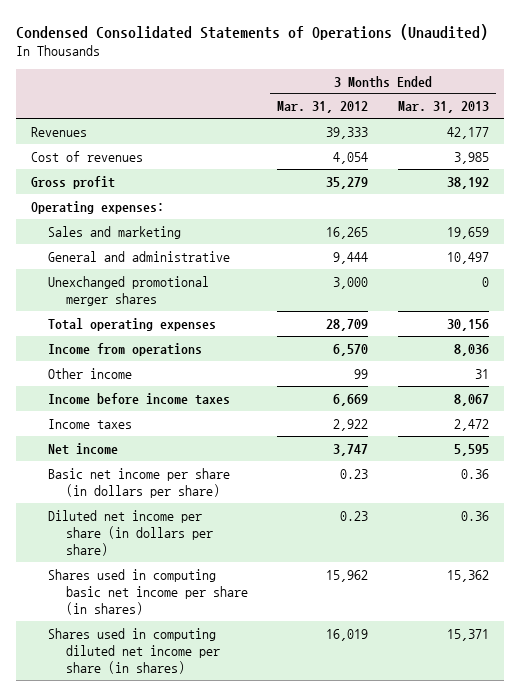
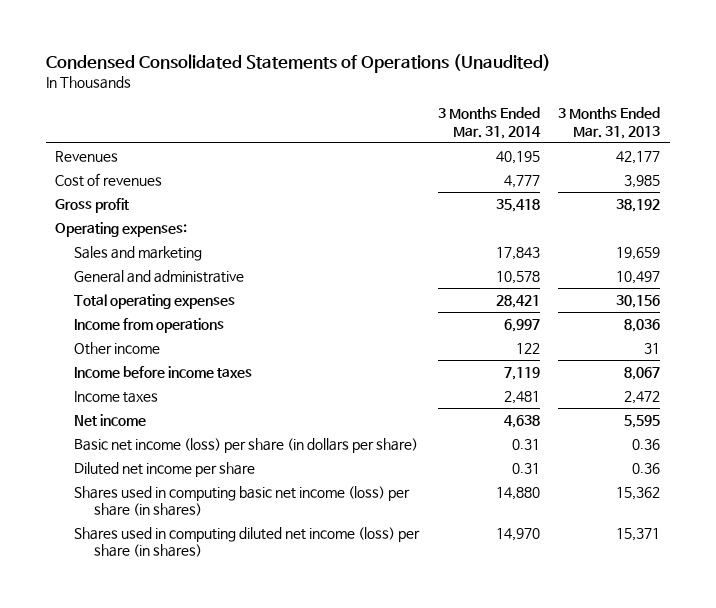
- | 3 Months Ended Mar. 31, 2012 | 3 Months Ended Mar. 31, 2013
+ | 3 Months Ended Mar. 31, 2014 | 3 Months Ended Mar. 31, 2013
- Unexchanged promotional merger shares | 3,000 | 0
- Basic net income per share (in dollars per share) | 0.23 | 0.36
- Diluted net income per share (in dollars per share) | 0.23 | 0.36
- Shares used in computing basic net income per share (in shares) | 15,962 | 15,362
- Shares used in computing diluted net income per share (in shares) | 16,019 | 15,371
+ Basic net income (loss) per share (in dollars per share) | 0.31 | 0.36
+ Diluted net income per share | 0.31 | 0.36
+ Shares used in computing basic net income (loss) per share (in shares) | 14,880 | 15,362
+ Shares used in computing diluted net income (loss) per share (in shares) | 14,970 | 15,371

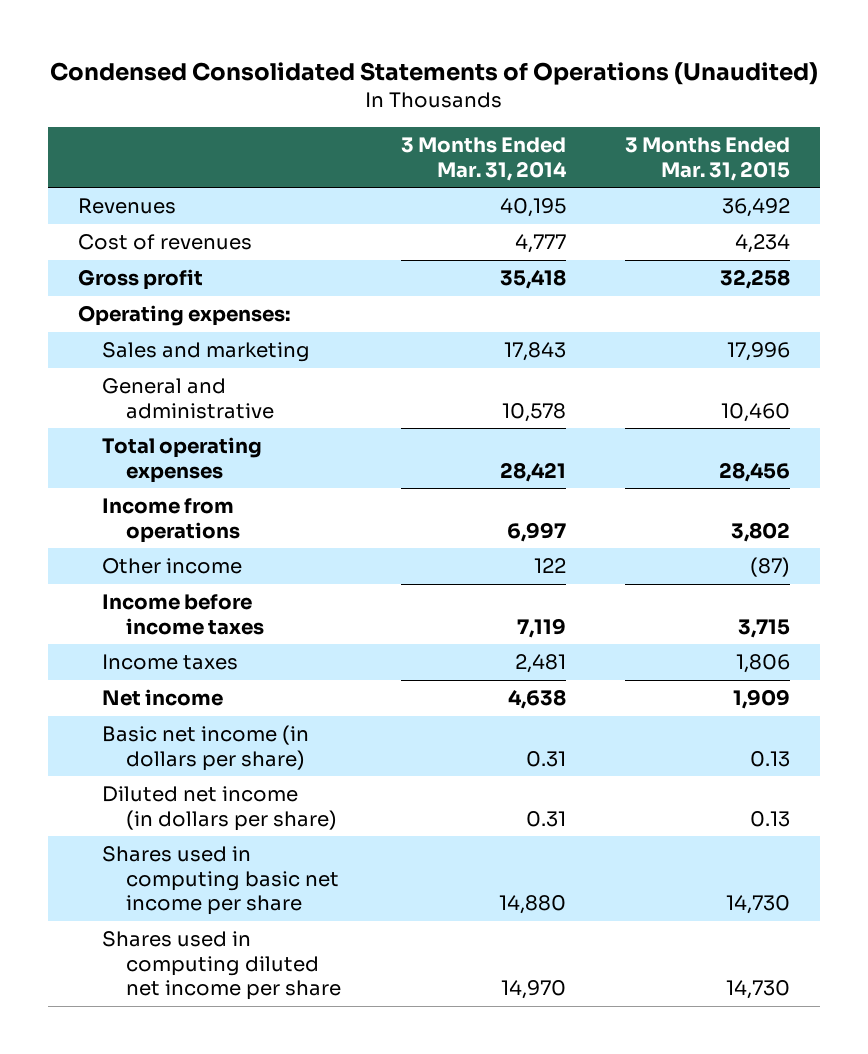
- | 3 Months Ended Mar. 31, 2014 | 3 Months Ended Mar. 31, 2013
+ | 3 Months Ended Mar. 31, 2014 | 3 Months Ended Mar. 31, 2015
- Basic net income (loss) per share (in dollars per share) | 0.31 | 0.36
- Diluted net income per share | 0.31 | 0.36
- Shares used in computing basic net income (loss) per share (in shares) | 14,880 | 15,362
- Shares used in computing diluted net income (loss) per share (in shares) | 14,970 | 15,371
+ Basic net income (in dollars per share) | 0.31 | 0.13
+ Diluted net income (in dollars per share) | 0.31 | 0.13
+ Shares used in computing basic net income per share | 14,880 | 14,730
+ Shares used in computing diluted net income per share | 14,970 | 14,730

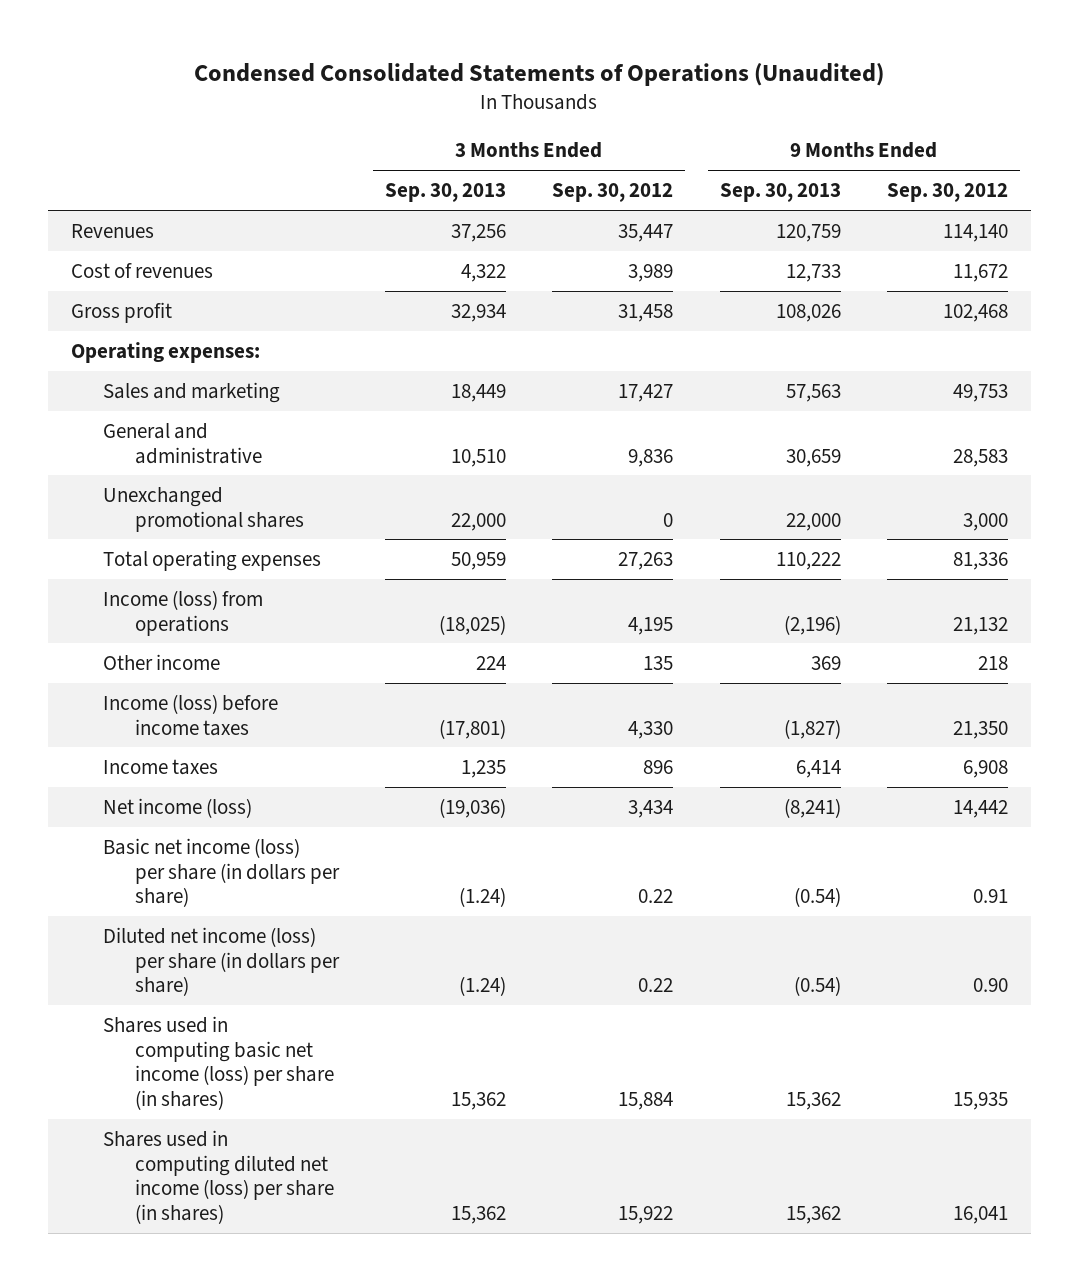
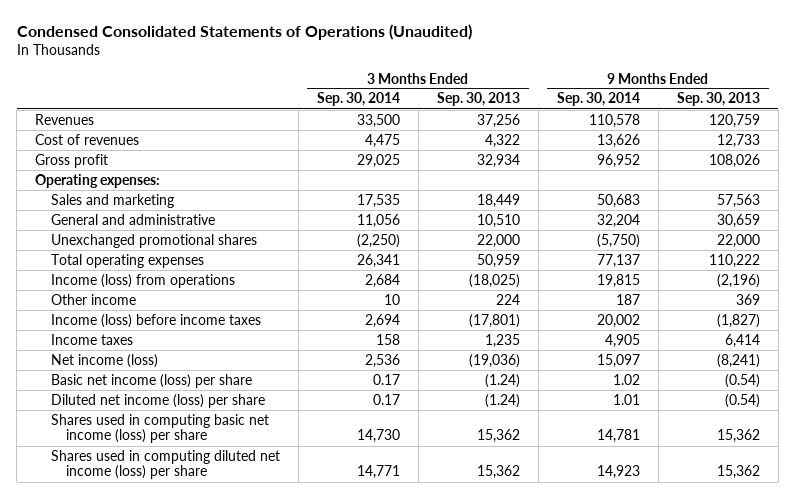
- | 3 Months Ended Sep. 30, 2013 | 3 Months Ended Sep. 30, 2012 | 9 Months Ended Sep. 30, 2013 | 9 Months Ended Sep. 30, 2012
+ | 3 Months Ended Sep. 30, 2014 | 3 Months Ended Sep. 30, 2013 | 9 Months Ended Sep. 30, 2014 | 9 Months Ended Sep. 30, 2013
- Basic net income (loss) per share (in dollars per share) | (1.24) | 0.22 | (0.54) | 0.91
- Diluted net income (loss) per share (in dollars per share) | (1.24) | 0.22 | (0.54) | 0.90
- Shares used in computing basic net income (loss) per share (in shares) | 15,362 | 15,884 | 15,362 | 15,935
- Shares used in computing diluted net income (loss) per share (in shares) | 15,362 | 15,922 | 15,362 | 16,041
+ Basic net income (loss) per share | 0.17 | (1.24) | 1.02 | (0.54)
+ Diluted net income (loss) per share | 0.17 | (1.24) | 1.01 | (0.54)
+ Shares used in computing basic net income (loss) per share | 14,730 | 15,362 | 14,781 | 15,362
+ Shares used in computing diluted net income (loss) per share | 14,771 | 15,362 | 14,923 | 15,362

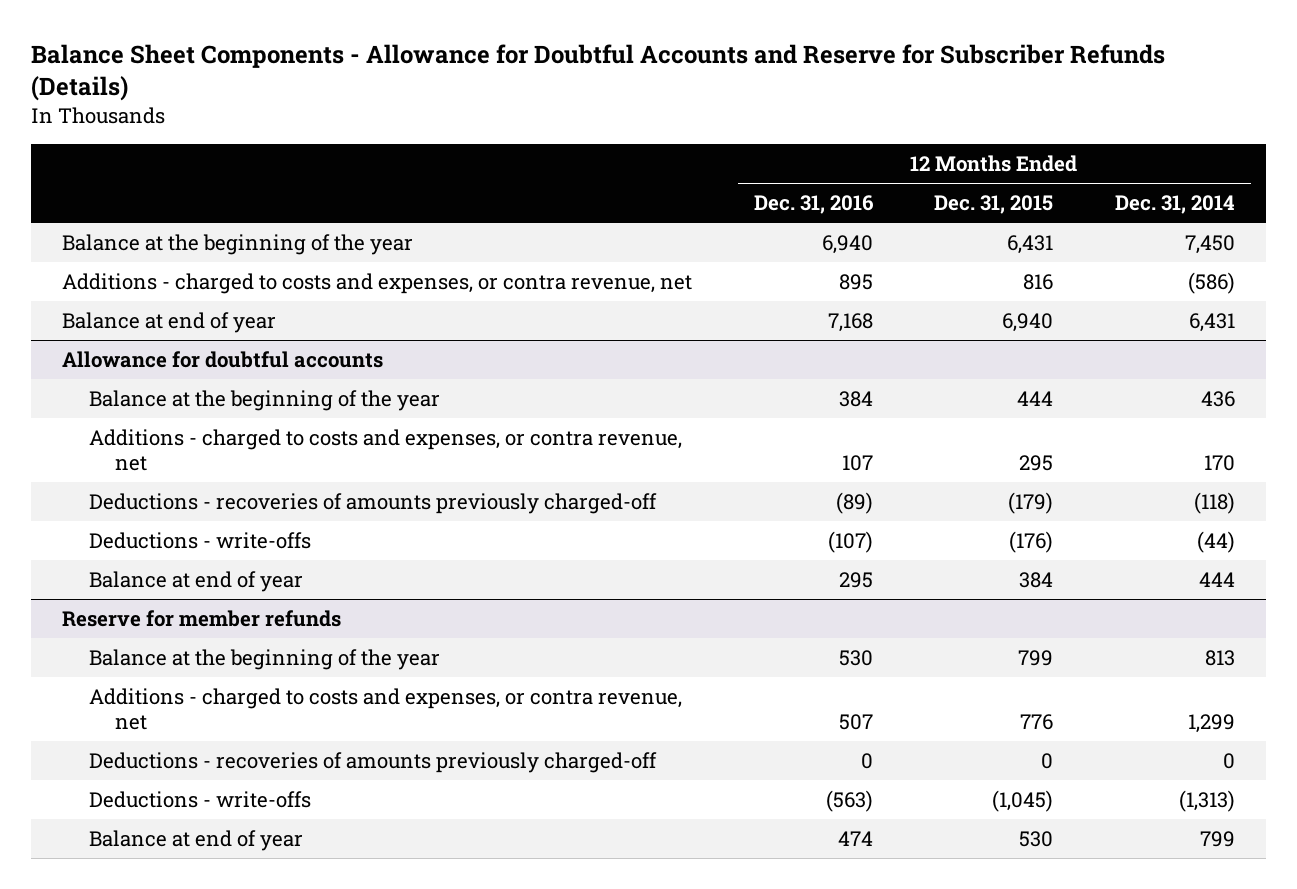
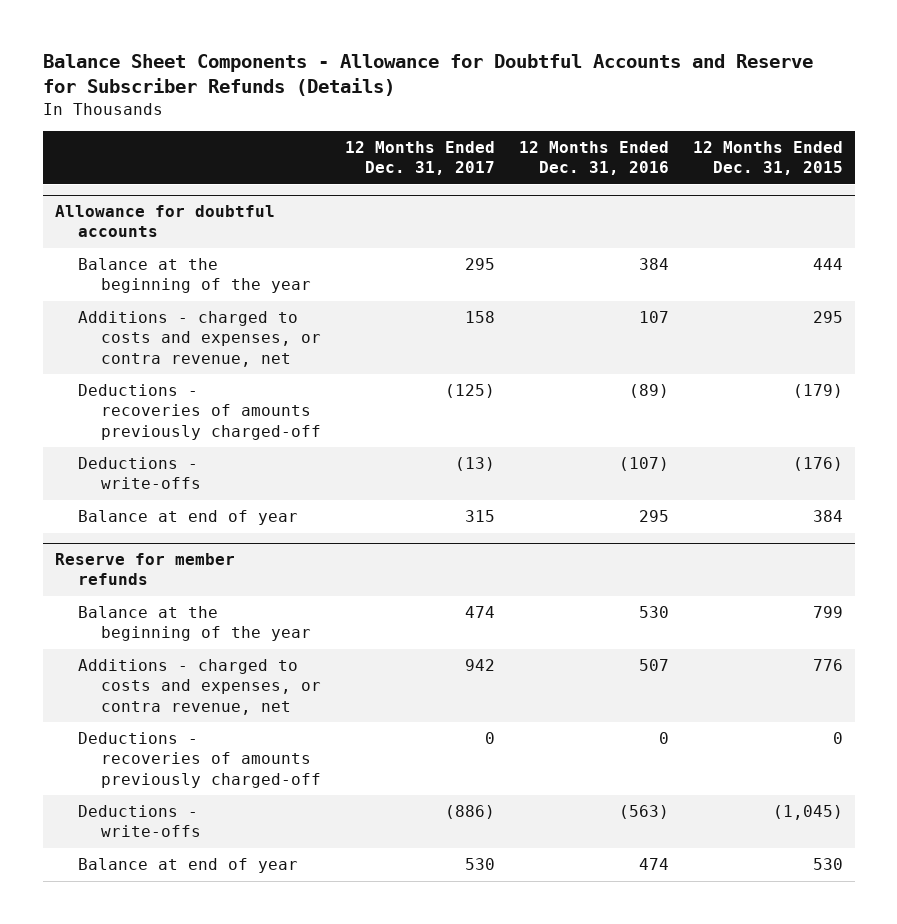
- | 12 Months Ended Dec. 31, 2016 | 12 Months Ended Dec. 31, 2015 | 12 Months Ended Dec. 31, 2014
+ | 12 Months Ended Dec. 31, 2017 | 12 Months Ended Dec. 31, 2016 | 12 Months Ended Dec. 31, 2015
- Balance at the beginning of the year | 6,940 | 6,431 | 7,450
- Additions - charged to costs and expenses, or contra revenue, net | 895 | 816 | (586)
- Balance at end of year | 7,168 | 6,940 | 6,431

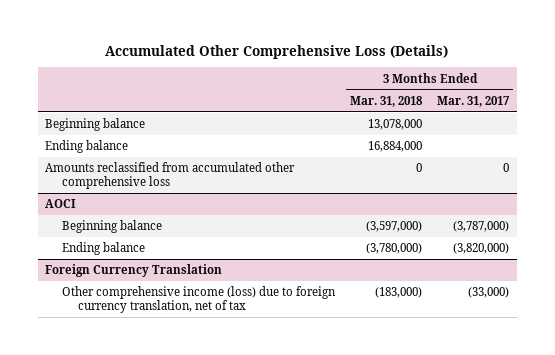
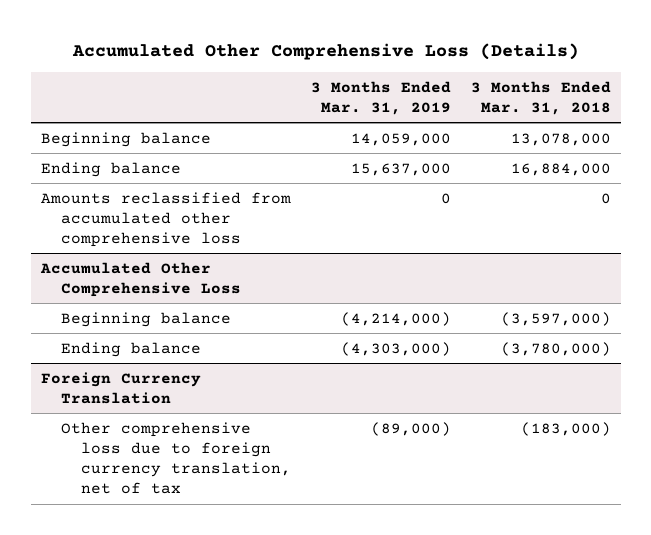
- | 3 Months Ended Mar. 31, 2018 | 3 Months Ended Mar. 31, 2017
+ | 3 Months Ended Mar. 31, 2019 | 3 Months Ended Mar. 31, 2018
- AOCI
+ Accumulated Other Comprehensive Loss
@ Foreign Currency Translation
- Other comprehensive income (loss) due to foreign currency translation, net of tax | (183,000) | (33,000)
+ Other comprehensive loss due to foreign currency translation, net of tax | (89,000) | (183,000)

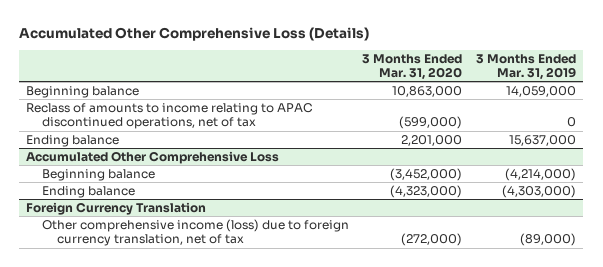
- | 3 Months Ended Mar. 31, 2019 | 3 Months Ended Mar. 31, 2018
+ | 3 Months Ended Mar. 31, 2020 | 3 Months Ended Mar. 31, 2019
+ Reclass of amounts to income relating to APAC discontinued operations, net of tax | (599,000) | 0
- Amounts reclassified from accumulated other comprehensive loss | 0 | 0
@ Foreign Currency Translation
- Other comprehensive loss due to foreign currency translation, net of tax | (89,000) | (183,000)
+ Other comprehensive income (loss) due to foreign currency translation, net of tax | (272,000) | (89,000)

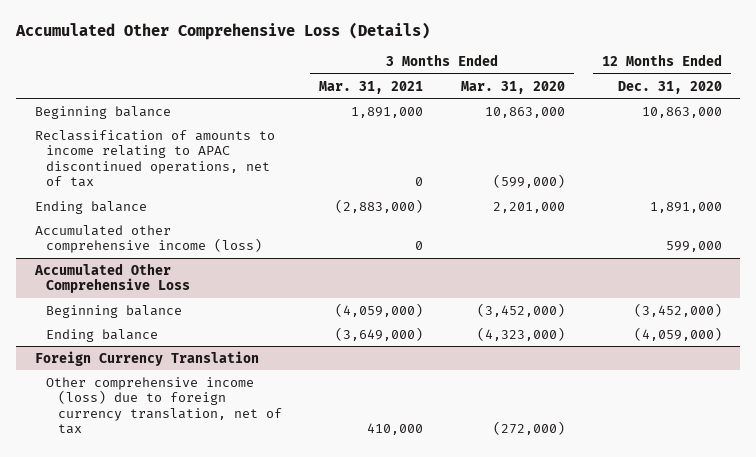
- | 3 Months Ended Mar. 31, 2020 | 3 Months Ended Mar. 31, 2019
+ | 3 Months Ended Mar. 31, 2021 | 3 Months Ended Mar. 31, 2020 | 12 Months Ended Dec. 31, 2020
- Reclass of amounts to income relating to APAC discontinued operations, net of tax | (599,000) | 0
+ Reclassification of amounts to income relating to APAC discontinued operations, net of tax | 0 | (599,000) |
+ Accumulated other comprehensive income (loss) | 0 | | 599,000

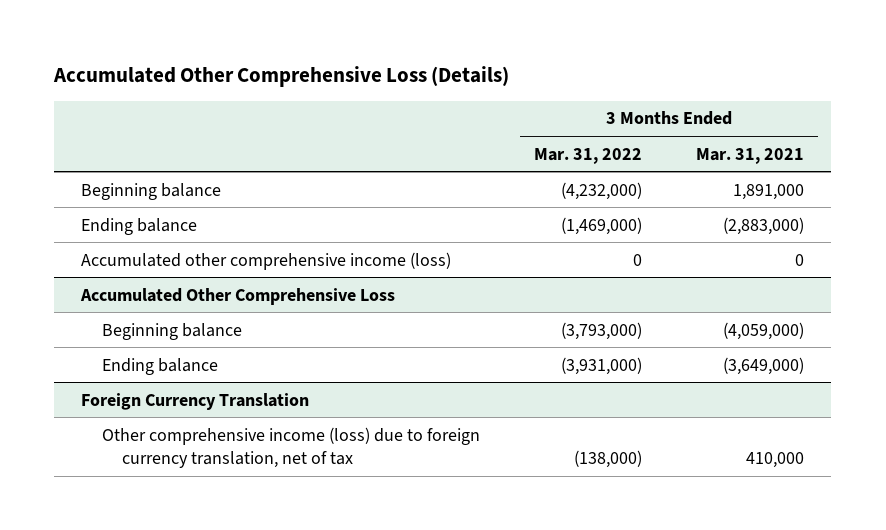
- | 3 Months Ended Mar. 31, 2021 | 3 Months Ended Mar. 31, 2020 | 12 Months Ended Dec. 31, 2020
+ | 3 Months Ended Mar. 31, 2022 | 3 Months Ended Mar. 31, 2021
- Reclassification of amounts to income relating to APAC discontinued operations, net of tax | 0 | (599,000) |

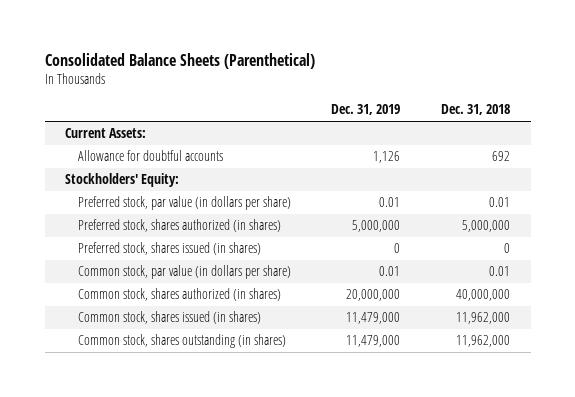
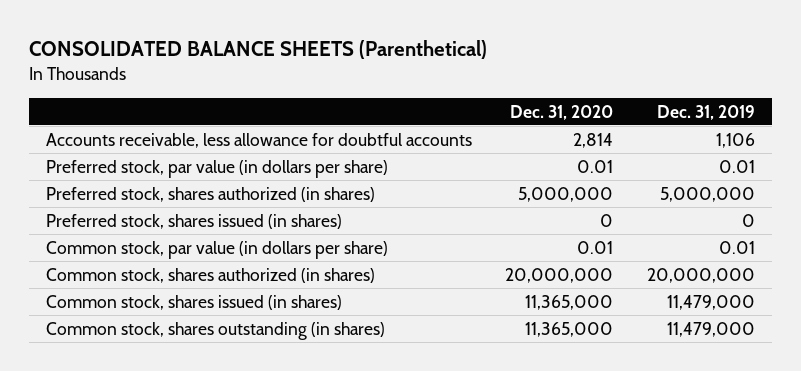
- Consolidated Balance Sheets (Parenthetical)
+ CONSOLIDATED BALANCE SHEETS (Parenthetical)
- | Dec. 31, 2019 | Dec. 31, 2018
+ | Dec. 31, 2020 | Dec. 31, 2019
- Current Assets:
- Allowance for doubtful accounts | 1,126 | 692
- Stockholders' Equity:
+ Accounts receivable, less allowance for doubtful accounts | 2,814 | 1,106

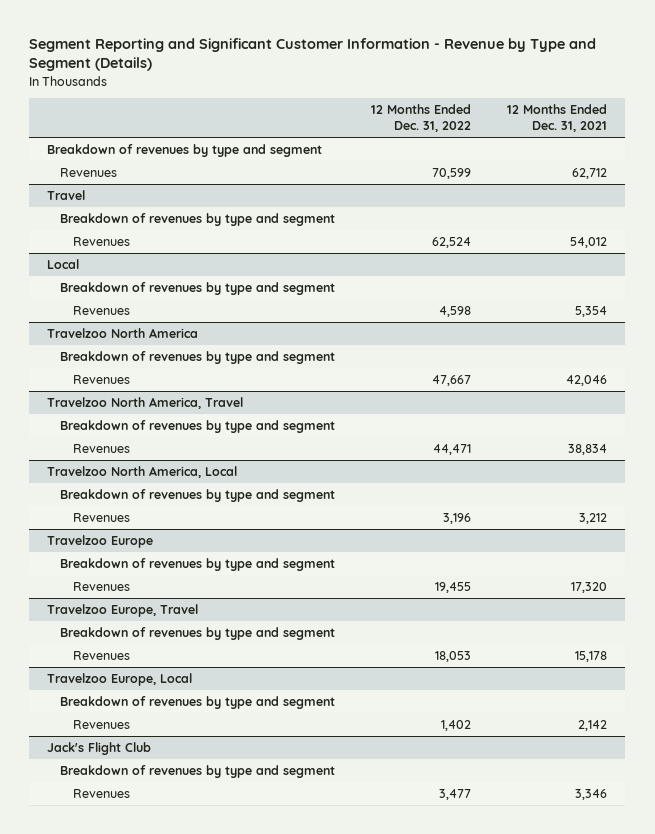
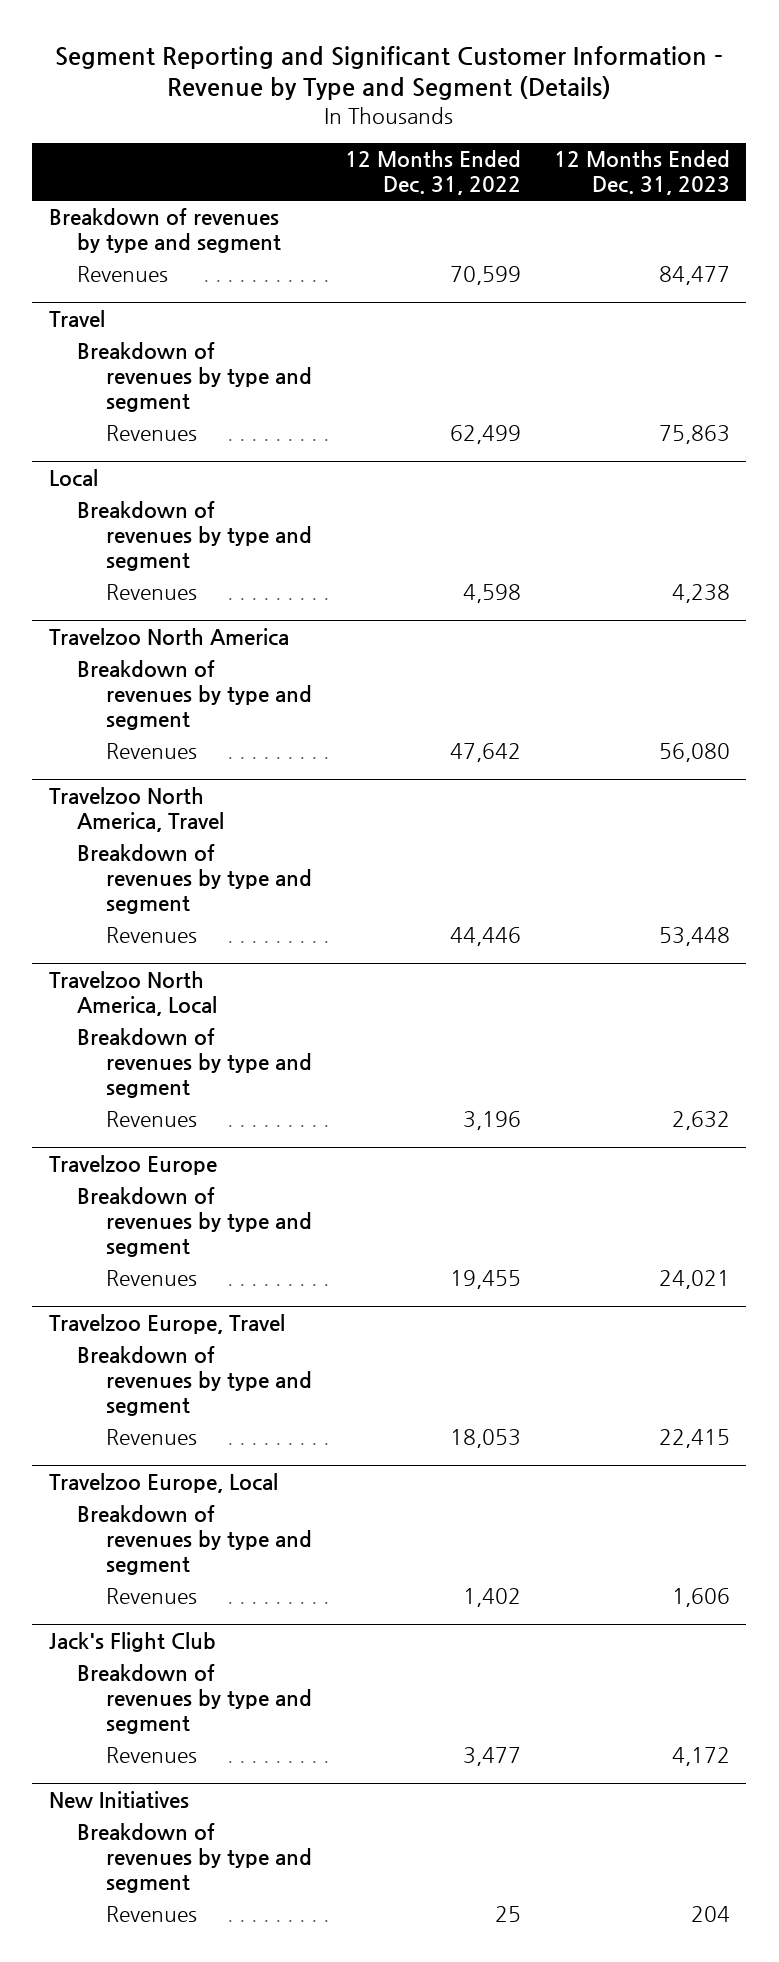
- | 12 Months Ended Dec. 31, 2022 | 12 Months Ended Dec. 31, 2021
+ | 12 Months Ended Dec. 31, 2022 | 12 Months Ended Dec. 31, 2023
@ Travel
- Revenues | 62,524 | 54,012
+ Revenues | 62,499 | 75,863
@ Travelzoo North America
- Revenues | 47,667 | 42,046
+ Revenues | 47,642 | 56,080
@ Travelzoo North America, Travel
- Revenues | 44,471 | 38,834
+ Revenues | 44,446 | 53,448
+ New Initiatives
+ Breakdown of revenues by type and segment
+ Revenues | 25 | 204

